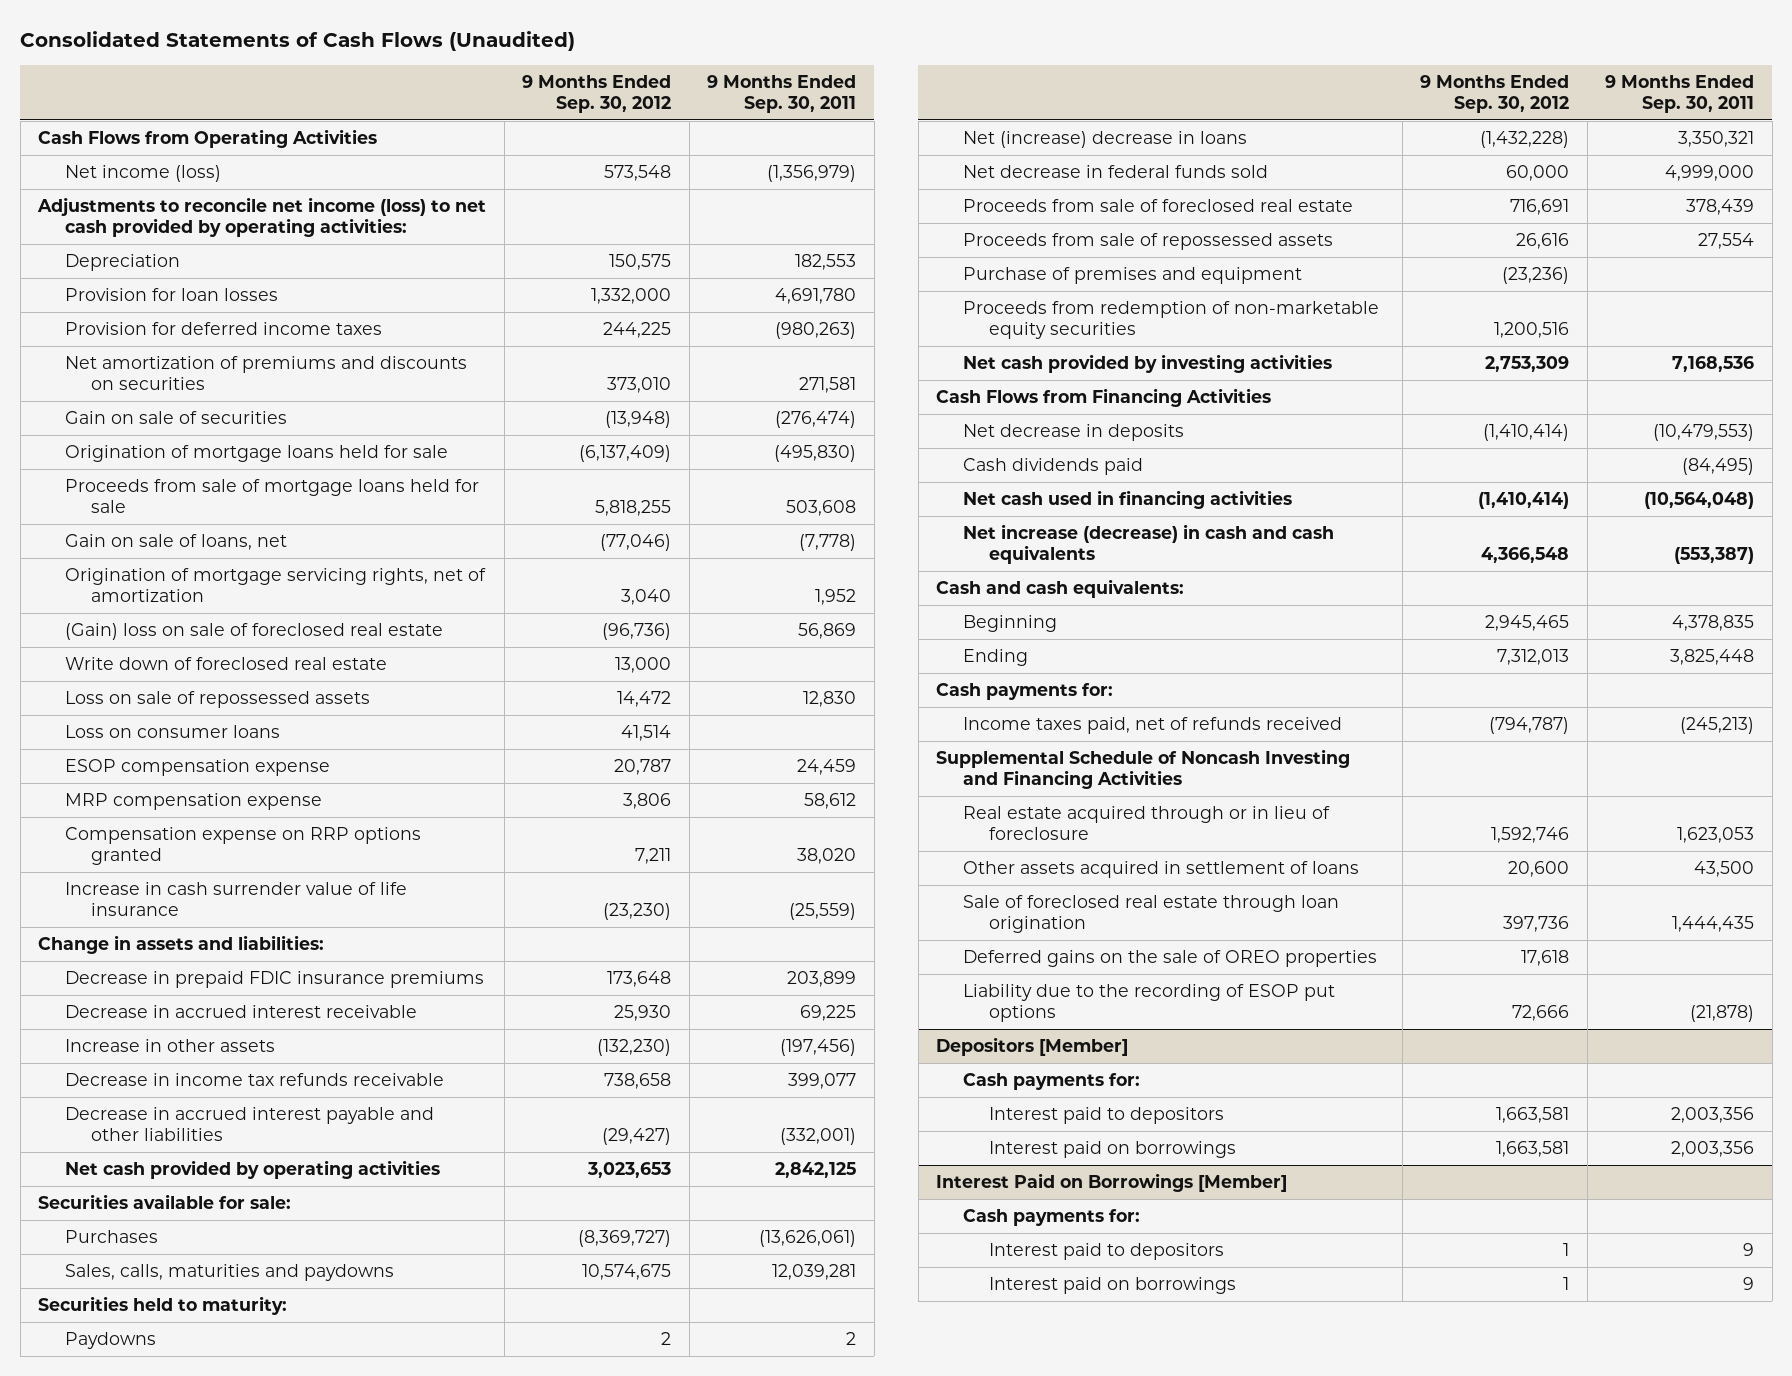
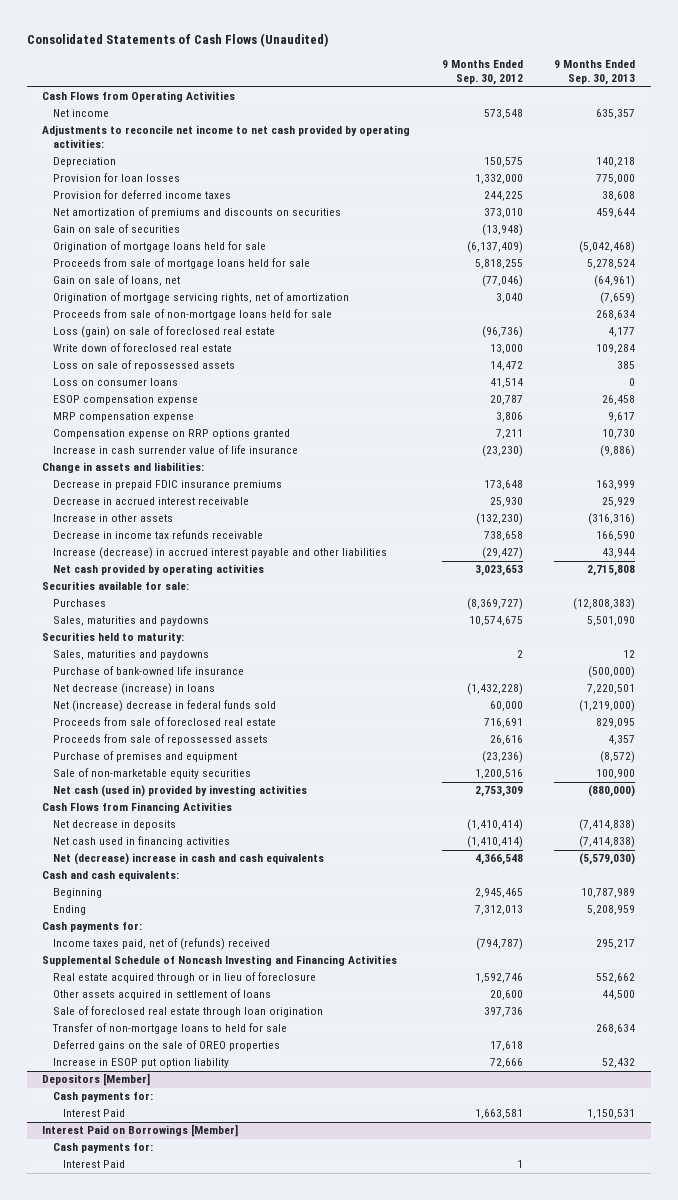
- | 9 Months Ended Sep. 30, 2012 | 9 Months Ended Sep. 30, 2011
+ | 9 Months Ended Sep. 30, 2012 | 9 Months Ended Sep. 30, 2013
- Net income (loss) | 573,548 | (1,356,979)
- Adjustments to reconcile net income (loss) to net cash provided by operating activities:
+ Net income | 573,548 | 635,357
+ Adjustments to reconcile net income to net cash provided by operating activities:
- (Gain) loss on sale of foreclosed real estate | (96,736) | 56,869
+ Proceeds from sale of non-mortgage loans held for sale | | 268,634
+ Loss (gain) on sale of foreclosed real estate | (96,736) | 4,177
- Decrease in accrued interest payable and other liabilities | (29,427) | (332,001)
+ Increase (decrease) in accrued interest payable and other liabilities | (29,427) | 43,944
- Sales, calls, maturities and paydowns | 10,574,675 | 12,039,281
+ Sales, maturities and paydowns | 10,574,675 | 5,501,090
- Paydowns | 2 | 2
- Net (increase) decrease in loans | (1,432,228) | 3,350,321
- Net decrease in federal funds sold | 60,000 | 4,999,000
+ Sales, maturities and paydowns | 2 | 12
+ Purchase of bank-owned life insurance | | (500,000)
+ Net decrease (increase) in loans | (1,432,228) | 7,220,501
+ Net (increase) decrease in federal funds sold | 60,000 | (1,219,000)
- Proceeds from redemption of non-marketable equity securities | 1,200,516 |
- Net cash provided by investing activities | 2,753,309 | 7,168,536
+ Sale of non-marketable equity securities | 1,200,516 | 100,900
+ Net cash (used in) provided by investing activities | 2,753,309 | (880,000)
- Cash dividends paid | | (84,495)
- Net increase (decrease) in cash and cash equivalents | 4,366,548 | (553,387)
+ Net (decrease) increase in cash and cash equivalents | 4,366,548 | (5,579,030)
- Income taxes paid, net of refunds received | (794,787) | (245,213)
+ Income taxes paid, net of (refunds) received | (794,787) | 295,217
+ Transfer of non-mortgage loans to held for sale | | 268,634
- Liability due to the recording of ESOP put options | 72,666 | (21,878)
+ Increase in ESOP put option liability | 72,666 | 52,432
@ Depositors [Member]
- Interest paid to depositors | 1,663,581 | 2,003,356
- Interest paid on borrowings | 1,663,581 | 2,003,356
+ Interest Paid | 1,663,581 | 1,150,531
@ Interest Paid on Borrowings [Member]
- Interest paid to depositors | 1 | 9
- Interest paid on borrowings | 1 | 9
+ Interest Paid | 1 |

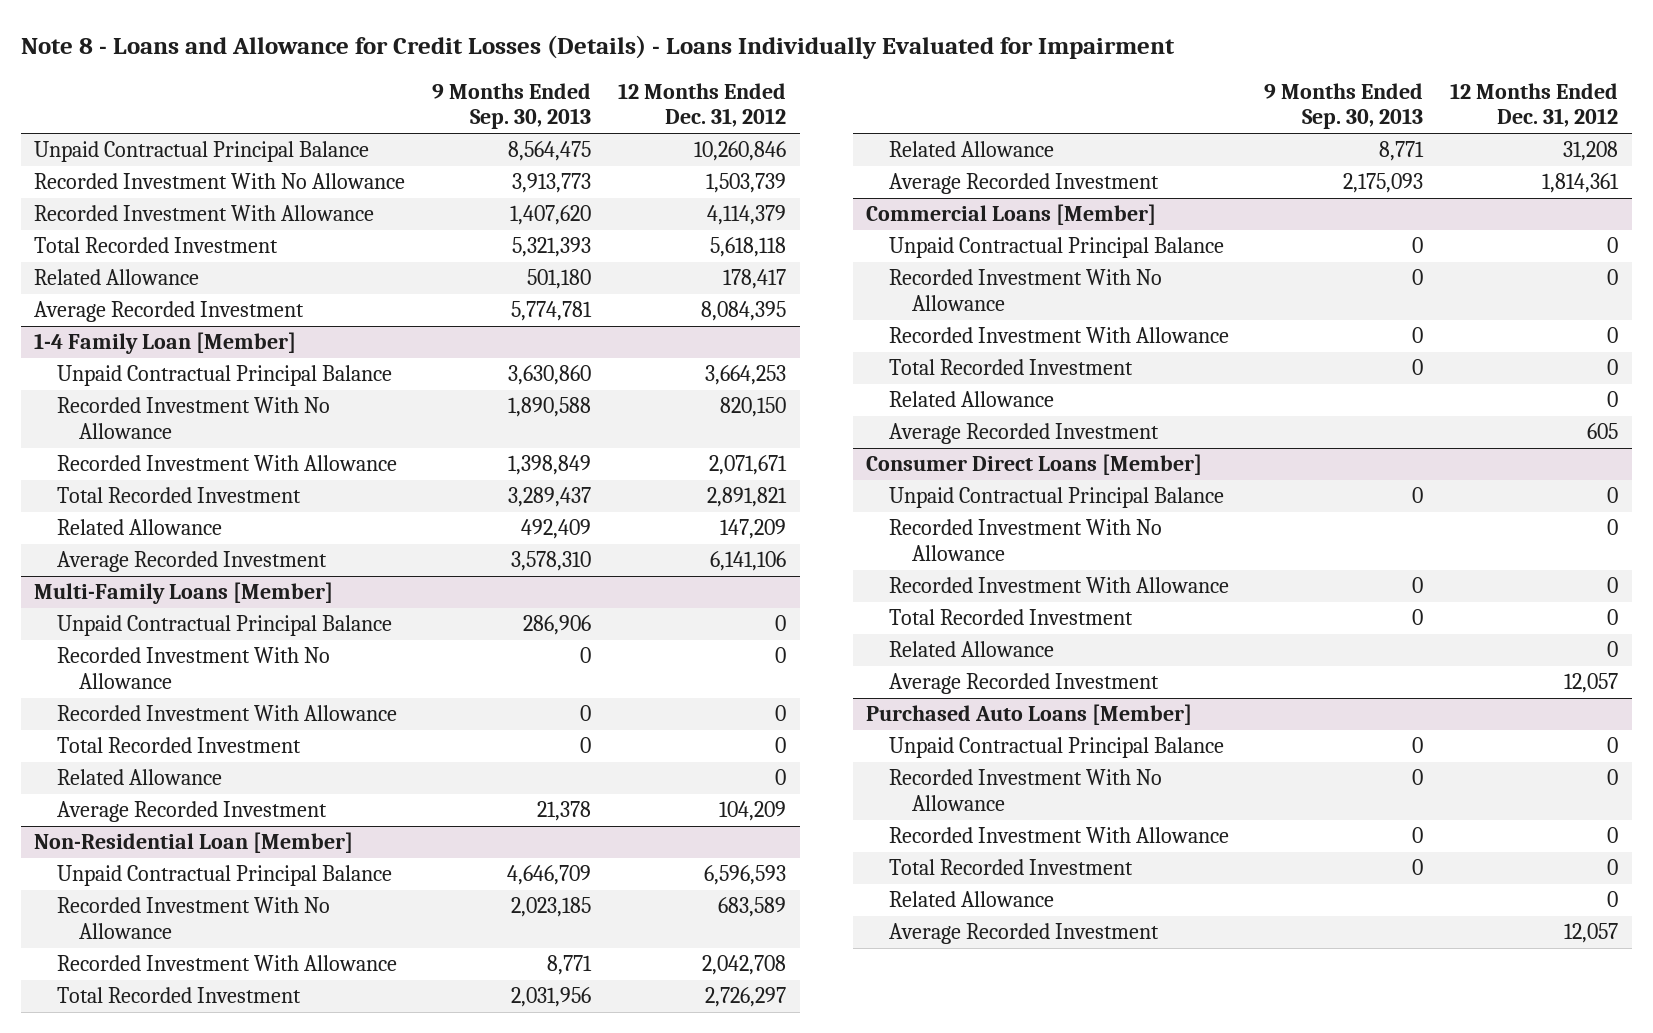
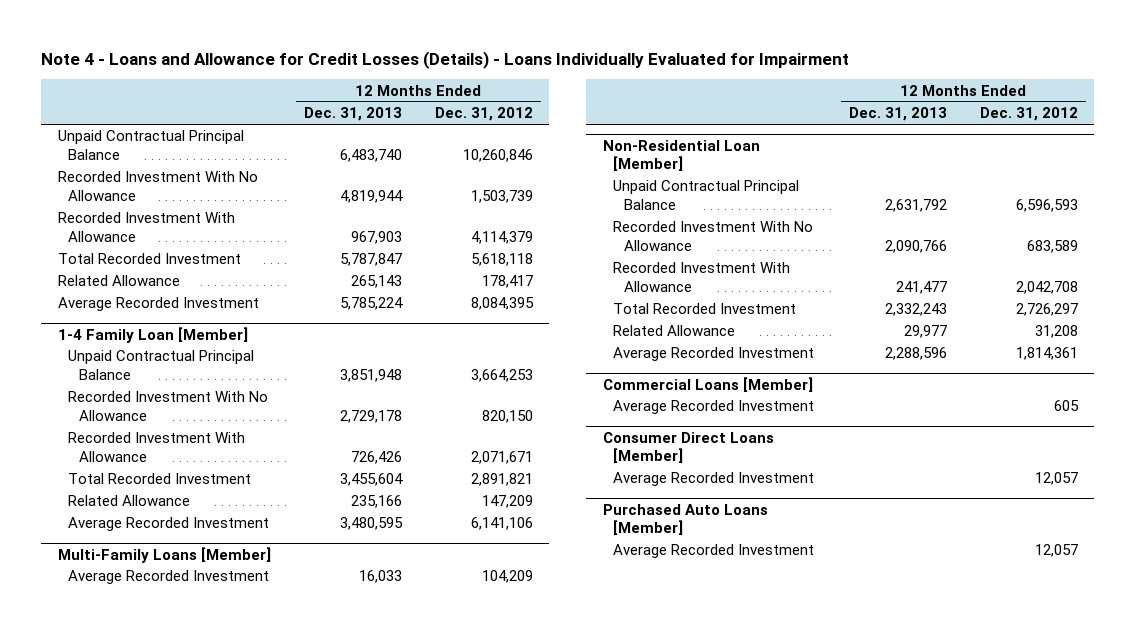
- Note 8 - Loans and Allowance for Credit Losses (Details) - Loans Individually Evaluated for Impairment
+ Note 4 - Loans and Allowance for Credit Losses (Details) - Loans Individually Evaluated for Impairment
- | 9 Months Ended Sep. 30, 2013 | 12 Months Ended Dec. 31, 2012
+ | 12 Months Ended Dec. 31, 2013 | 12 Months Ended Dec. 31, 2012
@ Multi-Family Loans [Member]
- Unpaid Contractual Principal Balance | 286,906 | 0
- Recorded Investment With No Allowance | 0 | 0
- Recorded Investment With Allowance | 0 | 0
- Total Recorded Investment | 0 | 0
- Related Allowance | | 0
@ Commercial Loans [Member]
- Unpaid Contractual Principal Balance | 0 | 0
- Recorded Investment With No Allowance | 0 | 0
- Recorded Investment With Allowance | 0 | 0
- Total Recorded Investment | 0 | 0
- Related Allowance | | 0
@ Consumer Direct Loans [Member]
- Unpaid Contractual Principal Balance | 0 | 0
- Recorded Investment With No Allowance | | 0
- Recorded Investment With Allowance | 0 | 0
- Total Recorded Investment | 0 | 0
- Related Allowance | | 0
@ Purchased Auto Loans [Member]
- Unpaid Contractual Principal Balance | 0 | 0
- Recorded Investment With No Allowance | 0 | 0
- Recorded Investment With Allowance | 0 | 0
- Total Recorded Investment | 0 | 0
- Related Allowance | | 0

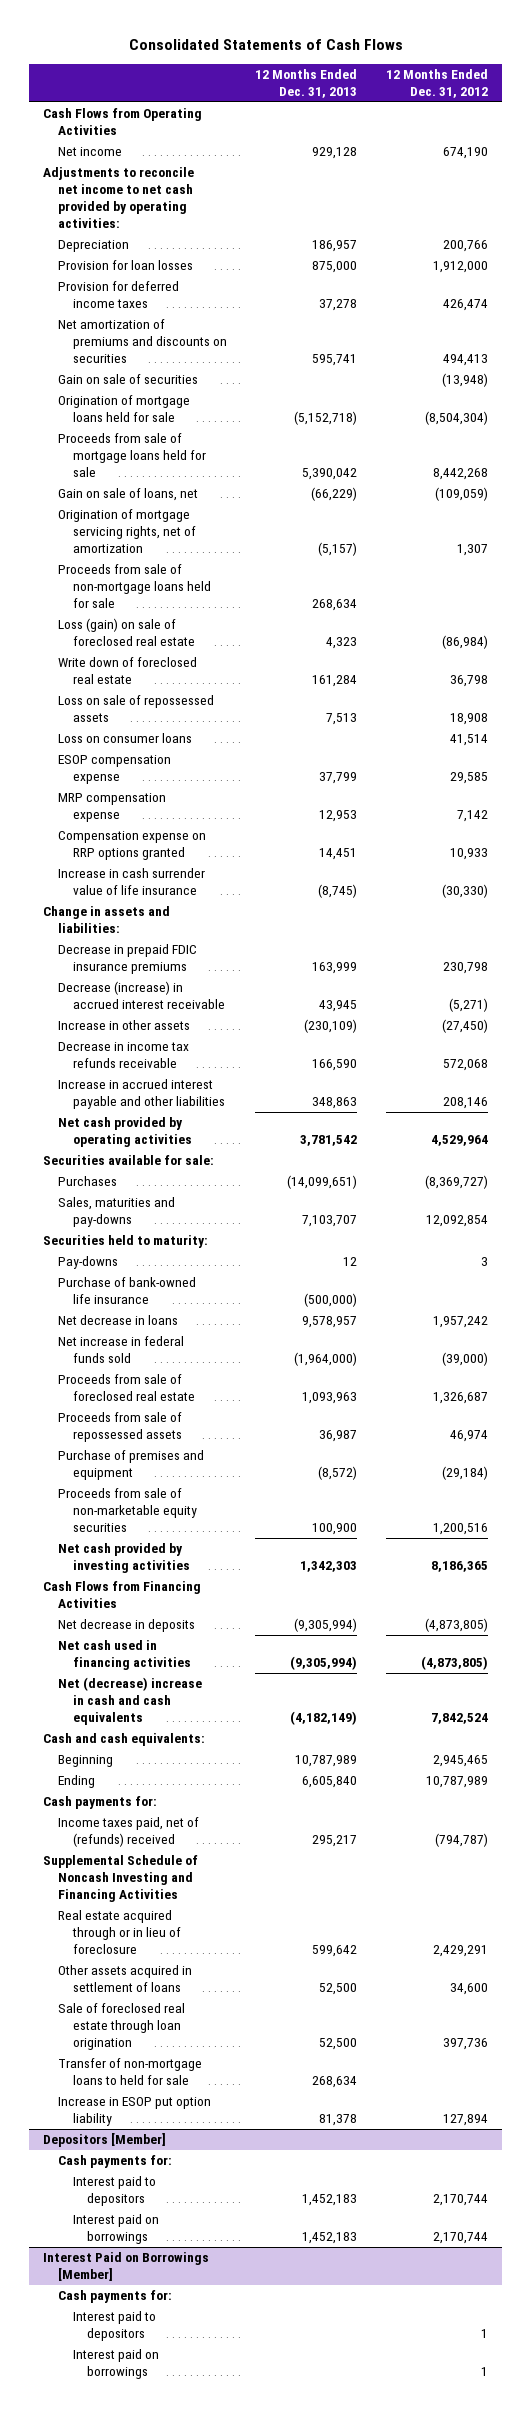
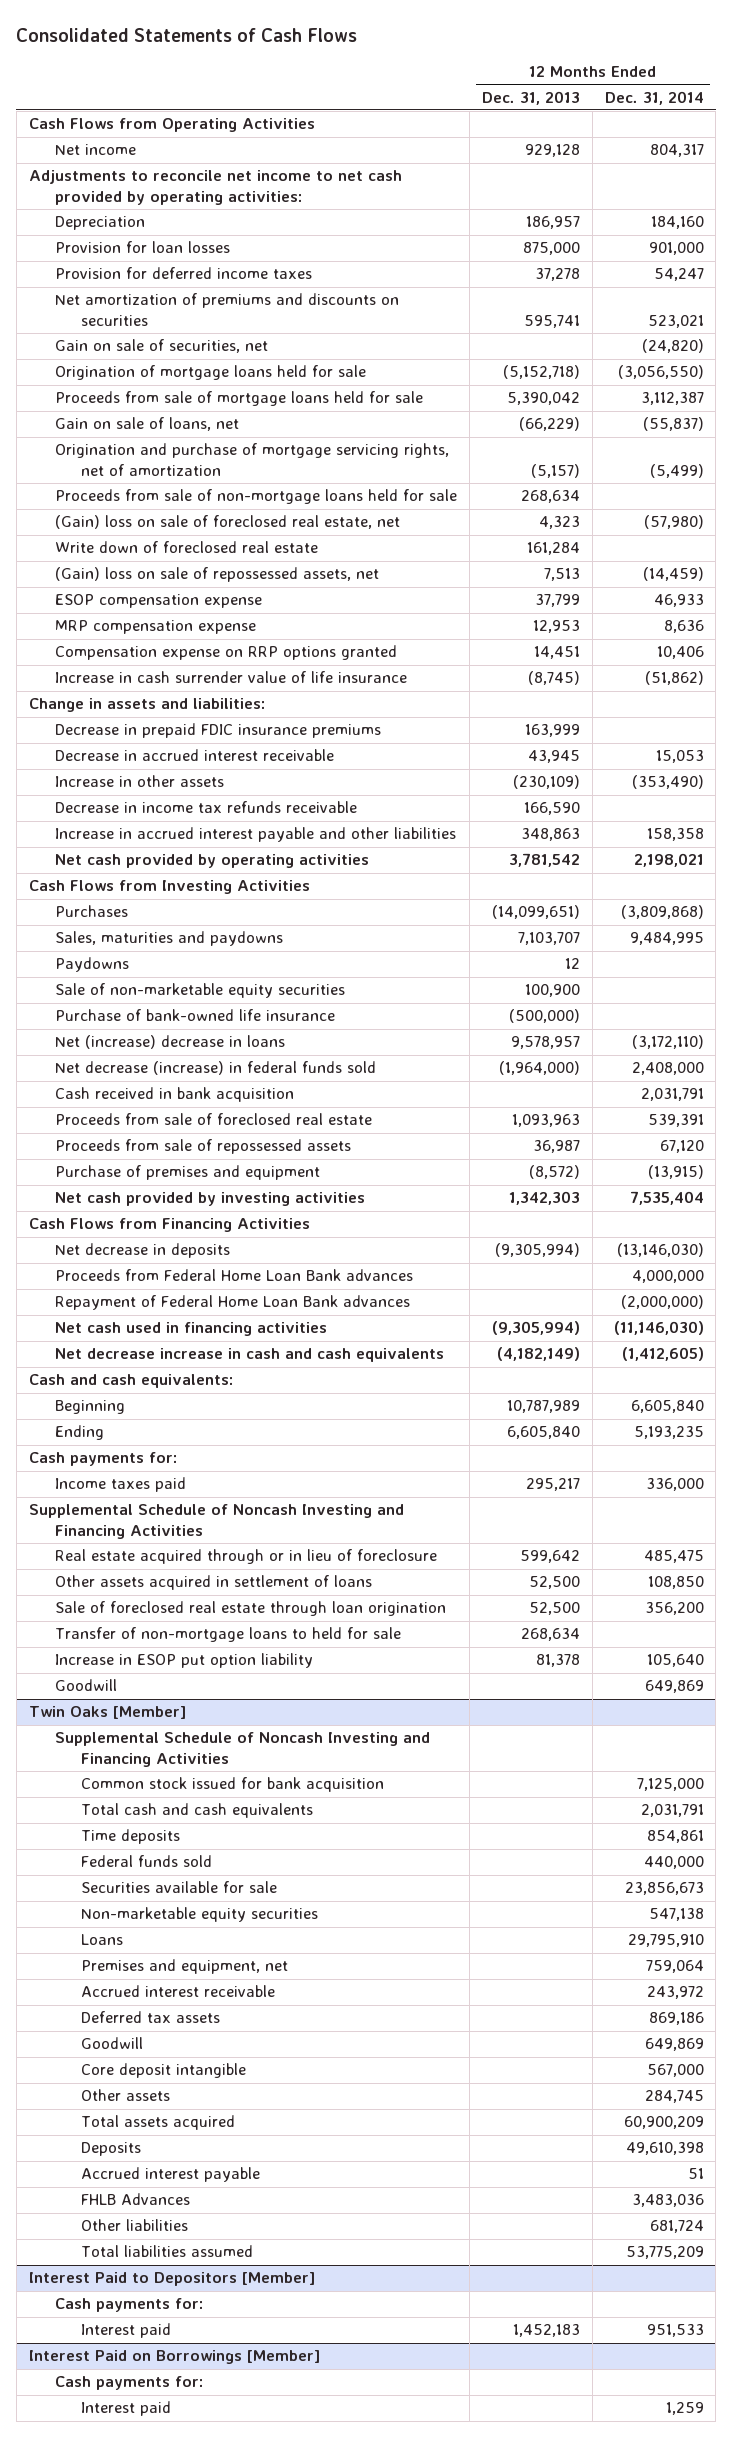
- | 12 Months Ended Dec. 31, 2013 | 12 Months Ended Dec. 31, 2012
+ | 12 Months Ended Dec. 31, 2013 | 12 Months Ended Dec. 31, 2014
- Gain on sale of securities | | (13,948)
+ Gain on sale of securities, net | | (24,820)
- Origination of mortgage servicing rights, net of amortization | (5,157) | 1,307
+ Origination and purchase of mortgage servicing rights, net of amortization | (5,157) | (5,499)
- Loss (gain) on sale of foreclosed real estate | 4,323 | (86,984)
+ (Gain) loss on sale of foreclosed real estate, net | 4,323 | (57,980)
- Loss on sale of repossessed assets | 7,513 | 18,908
- Loss on consumer loans | | 41,514
+ (Gain) loss on sale of repossessed assets, net | 7,513 | (14,459)
- Decrease (increase) in accrued interest receivable | 43,945 | (5,271)
+ Decrease in accrued interest receivable | 43,945 | 15,053
- Securities available for sale:
+ Cash Flows from Investing Activities
- Sales, maturities and pay-downs | 7,103,707 | 12,092,854
- Securities held to maturity:
- Pay-downs | 12 | 3
+ Sales, maturities and paydowns | 7,103,707 | 9,484,995
+ Paydowns | 12 |
+ Sale of non-marketable equity securities | 100,900 |
- Net decrease in loans | 9,578,957 | 1,957,242
- Net increase in federal funds sold | (1,964,000) | (39,000)
+ Net (increase) decrease in loans | 9,578,957 | (3,172,110)
+ Net decrease (increase) in federal funds sold | (1,964,000) | 2,408,000
+ Cash received in bank acquisition | | 2,031,791
- Proceeds from sale of non-marketable equity securities | 100,900 | 1,200,516
+ Proceeds from Federal Home Loan Bank advances | | 4,000,000
+ Repayment of Federal Home Loan Bank advances | | (2,000,000)
- Net (decrease) increase in cash and cash equivalents | (4,182,149) | 7,842,524
+ Net decrease increase in cash and cash equivalents | (4,182,149) | (1,412,605)
- Income taxes paid, net of (refunds) received | 295,217 | (794,787)
+ Income taxes paid | 295,217 | 336,000
- Depositors [Member]
+ Goodwill | | 649,869
+ Twin Oaks [Member]
+ Supplemental Schedule of Noncash Investing and Financing Activities
+ Common stock issued for bank acquisition | | 7,125,000
+ Total cash and cash equivalents | | 2,031,791
+ Time deposits | | 854,861
+ Federal funds sold | | 440,000
+ Securities available for sale | | 23,856,673
+ Non-marketable equity securities | | 547,138
+ Loans | | 29,795,910
+ Premises and equipment, net | | 759,064
+ Accrued interest receivable | | 243,972
+ Deferred tax assets | | 869,186
+ Goodwill | | 649,869
+ Core deposit intangible | | 567,000
+ Other assets | | 284,745
+ Total assets acquired | | 60,900,209
+ Deposits | | 49,610,398
+ Accrued interest payable | | 51
+ FHLB Advances | | 3,483,036
+ Other liabilities | | 681,724
+ Total liabilities assumed | | 53,775,209
+ Interest Paid to Depositors [Member]
- Interest paid to depositors | 1,452,183 | 2,170,744
- Interest paid on borrowings | 1,452,183 | 2,170,744
+ Interest paid | 1,452,183 | 951,533
@ Interest Paid on Borrowings [Member]
- Interest paid to depositors | | 1
- Interest paid on borrowings | | 1
+ Interest paid | | 1,259

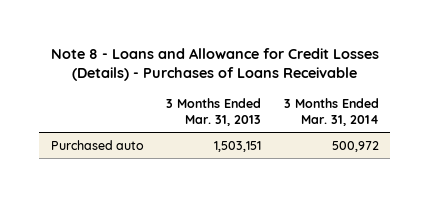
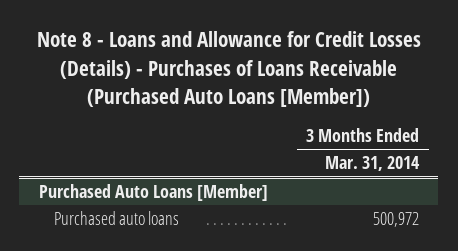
- Note 8 - Loans and Allowance for Credit Losses (Details) - Purchases of Loans Receivable
+ Note 8 - Loans and Allowance for Credit Losses (Details) - Purchases of Loans Receivable (Purchased Auto Loans [Member])
- | 3 Months Ended Mar. 31, 2013 | 3 Months Ended Mar. 31, 2014
+ | 3 Months Ended Mar. 31, 2014
- Purchased auto | 1,503,151 | 500,972
+ Purchased Auto Loans [Member]
+ Purchased auto loans | 500,972

